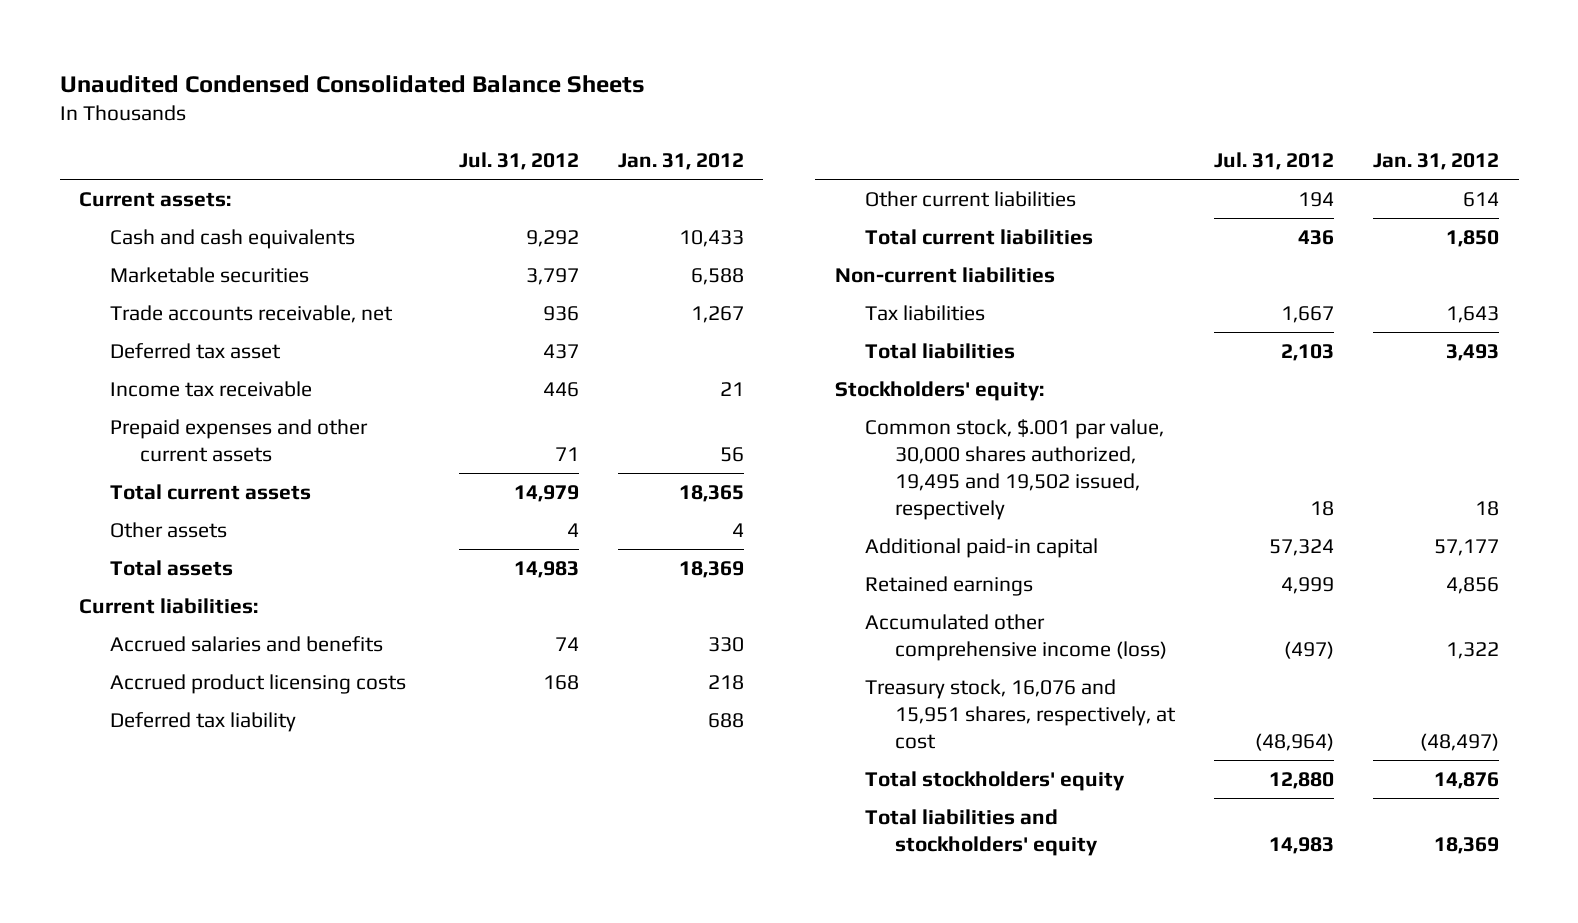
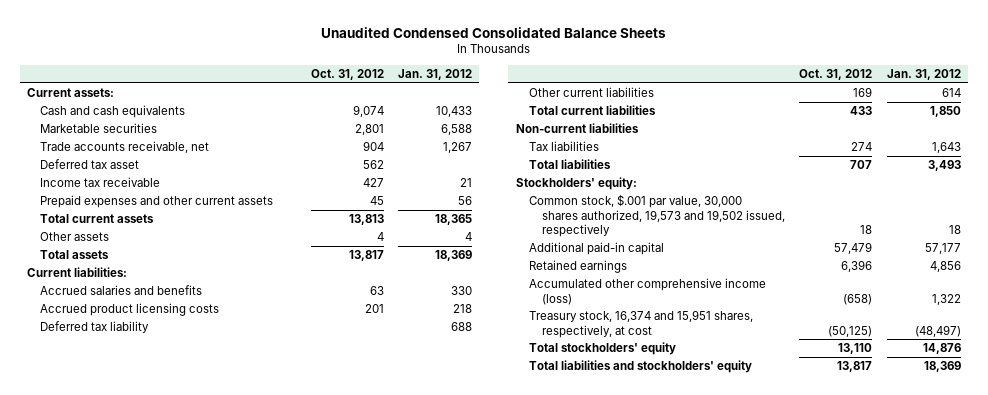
- | Jul. 31, 2012 | Jan. 31, 2012
+ | Oct. 31, 2012 | Jan. 31, 2012
- Common stock, $.001 par value, 30,000 shares authorized, 19,495 and 19,502 issued, respectively | 18 | 18
+ Common stock, $.001 par value, 30,000 shares authorized, 19,573 and 19,502 issued, respectively | 18 | 18
- Treasury stock, 16,076 and 15,951 shares, respectively, at cost | (48,964) | (48,497)
+ Treasury stock, 16,374 and 15,951 shares, respectively, at cost | (50,125) | (48,497)

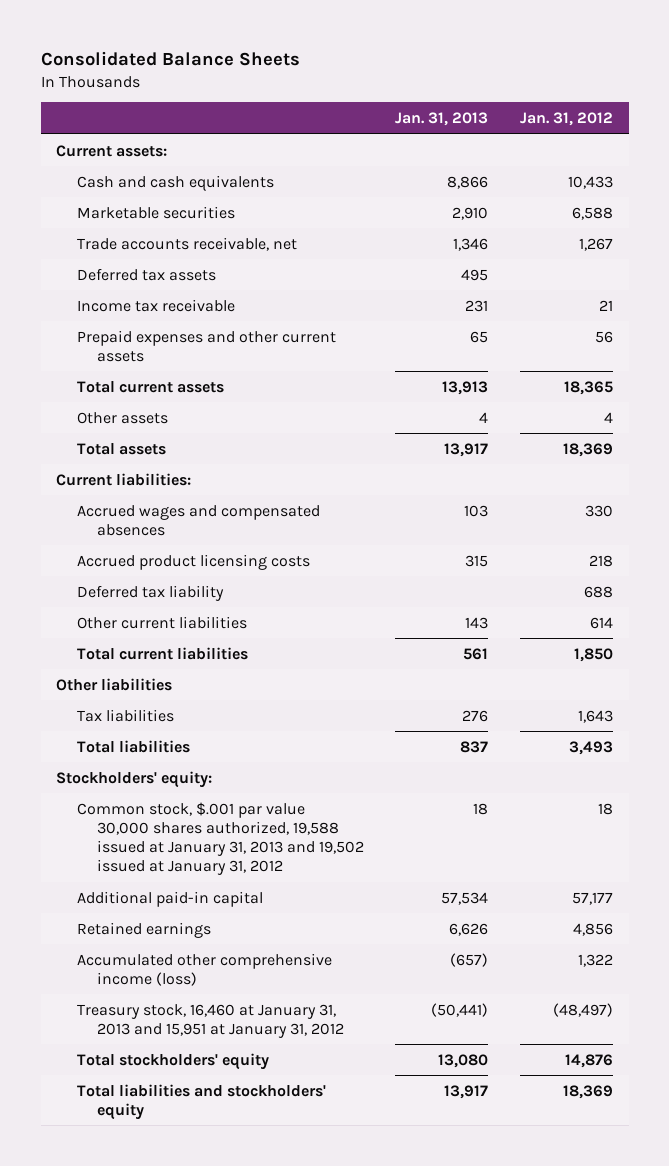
- Unaudited Condensed Consolidated Balance Sheets
+ Consolidated Balance Sheets
- | Oct. 31, 2012 | Jan. 31, 2012
+ | Jan. 31, 2013 | Jan. 31, 2012
- Deferred tax asset | 562 |
+ Deferred tax assets | 495 |
- Accrued salaries and benefits | 63 | 330
+ Accrued wages and compensated absences | 103 | 330
- Non-current liabilities
+ Other liabilities
- Common stock, $.001 par value, 30,000 shares authorized, 19,573 and 19,502 issued, respectively | 18 | 18
+ Common stock, $.001 par value 30,000 shares authorized, 19,588 issued at January 31, 2013 and 19,502 issued at January 31, 2012 | 18 | 18
- Treasury stock, 16,374 and 15,951 shares, respectively, at cost | (50,125) | (48,497)
+ Treasury stock, 16,460 at January 31, 2013 and 15,951 at January 31, 2012 | (50,441) | (48,497)

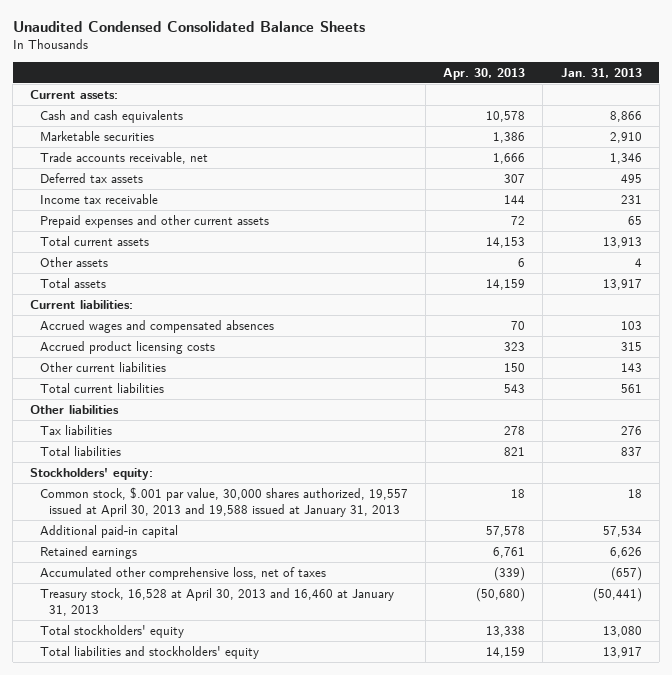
- Consolidated Balance Sheets
+ Unaudited Condensed Consolidated Balance Sheets
- | Jan. 31, 2013 | Jan. 31, 2012
+ | Apr. 30, 2013 | Jan. 31, 2013
- Deferred tax liability | | 688
- Common stock, $.001 par value 30,000 shares authorized, 19,588 issued at January 31, 2013 and 19,502 issued at January 31, 2012 | 18 | 18
+ Common stock, $.001 par value, 30,000 shares authorized, 19,557 issued at April 30, 2013 and 19,588 issued at January 31, 2013 | 18 | 18
- Accumulated other comprehensive income (loss) | (657) | 1,322
- Treasury stock, 16,460 at January 31, 2013 and 15,951 at January 31, 2012 | (50,441) | (48,497)
+ Accumulated other comprehensive loss, net of taxes | (339) | (657)
+ Treasury stock, 16,528 at April 30, 2013 and 16,460 at January 31, 2013 | (50,680) | (50,441)

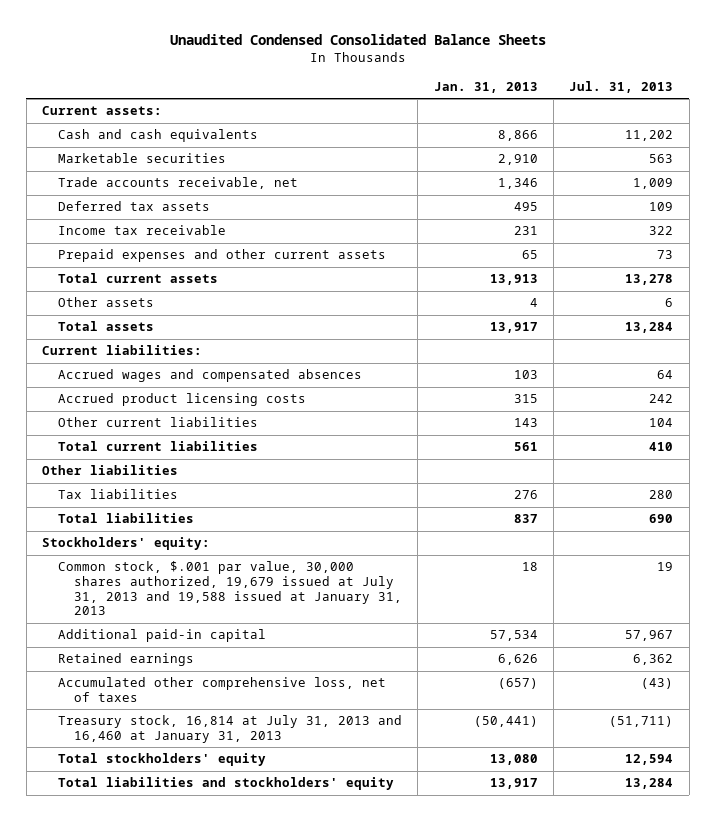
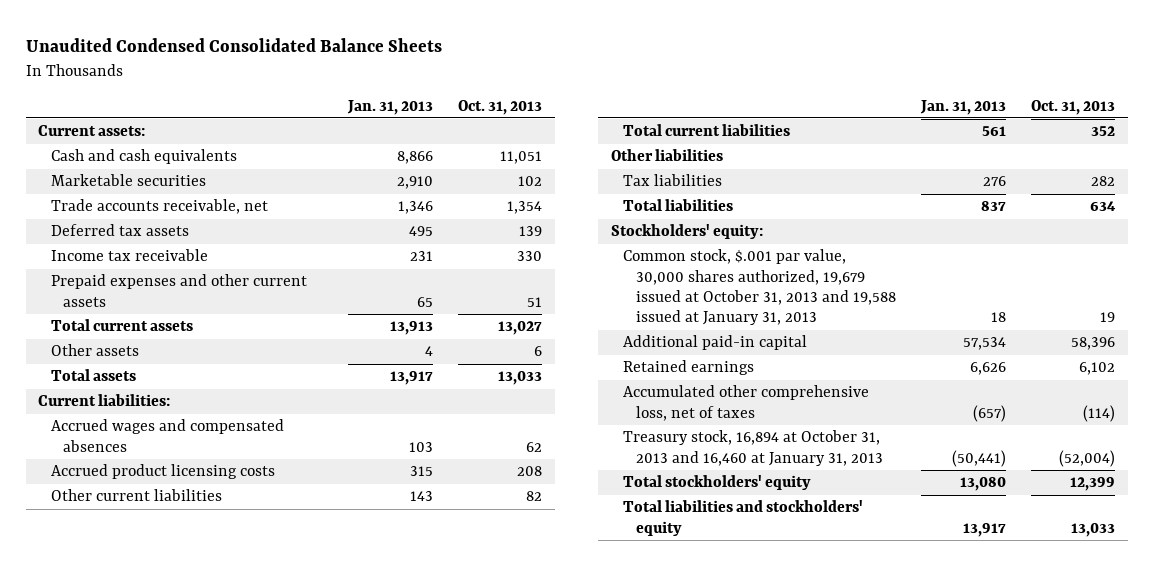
- | Jan. 31, 2013 | Jul. 31, 2013
+ | Jan. 31, 2013 | Oct. 31, 2013
- Common stock, $.001 par value, 30,000 shares authorized, 19,679 issued at July 31, 2013 and 19,588 issued at January 31, 2013 | 18 | 19
+ Common stock, $.001 par value, 30,000 shares authorized, 19,679 issued at October 31, 2013 and 19,588 issued at January 31, 2013 | 18 | 19
- Treasury stock, 16,814 at July 31, 2013 and 16,460 at January 31, 2013 | (50,441) | (51,711)
+ Treasury stock, 16,894 at October 31, 2013 and 16,460 at January 31, 2013 | (50,441) | (52,004)

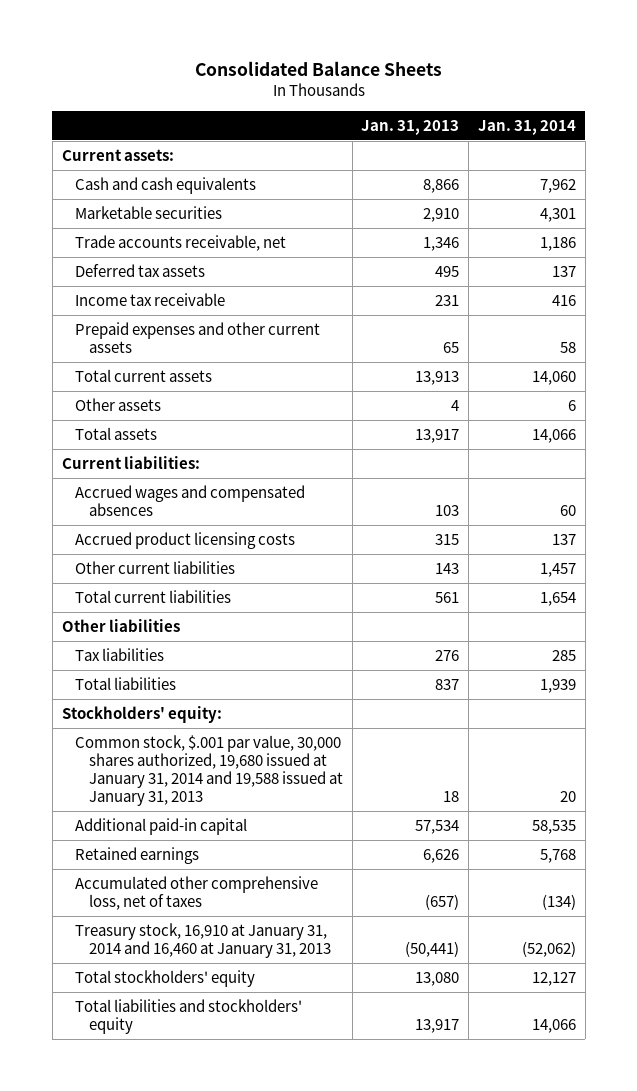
- Unaudited Condensed Consolidated Balance Sheets
+ Consolidated Balance Sheets
- | Jan. 31, 2013 | Oct. 31, 2013
+ | Jan. 31, 2013 | Jan. 31, 2014
- Common stock, $.001 par value, 30,000 shares authorized, 19,679 issued at October 31, 2013 and 19,588 issued at January 31, 2013 | 18 | 19
+ Common stock, $.001 par value, 30,000 shares authorized, 19,680 issued at January 31, 2014 and 19,588 issued at January 31, 2013 | 18 | 20
- Treasury stock, 16,894 at October 31, 2013 and 16,460 at January 31, 2013 | (50,441) | (52,004)
+ Treasury stock, 16,910 at January 31, 2014 and 16,460 at January 31, 2013 | (50,441) | (52,062)

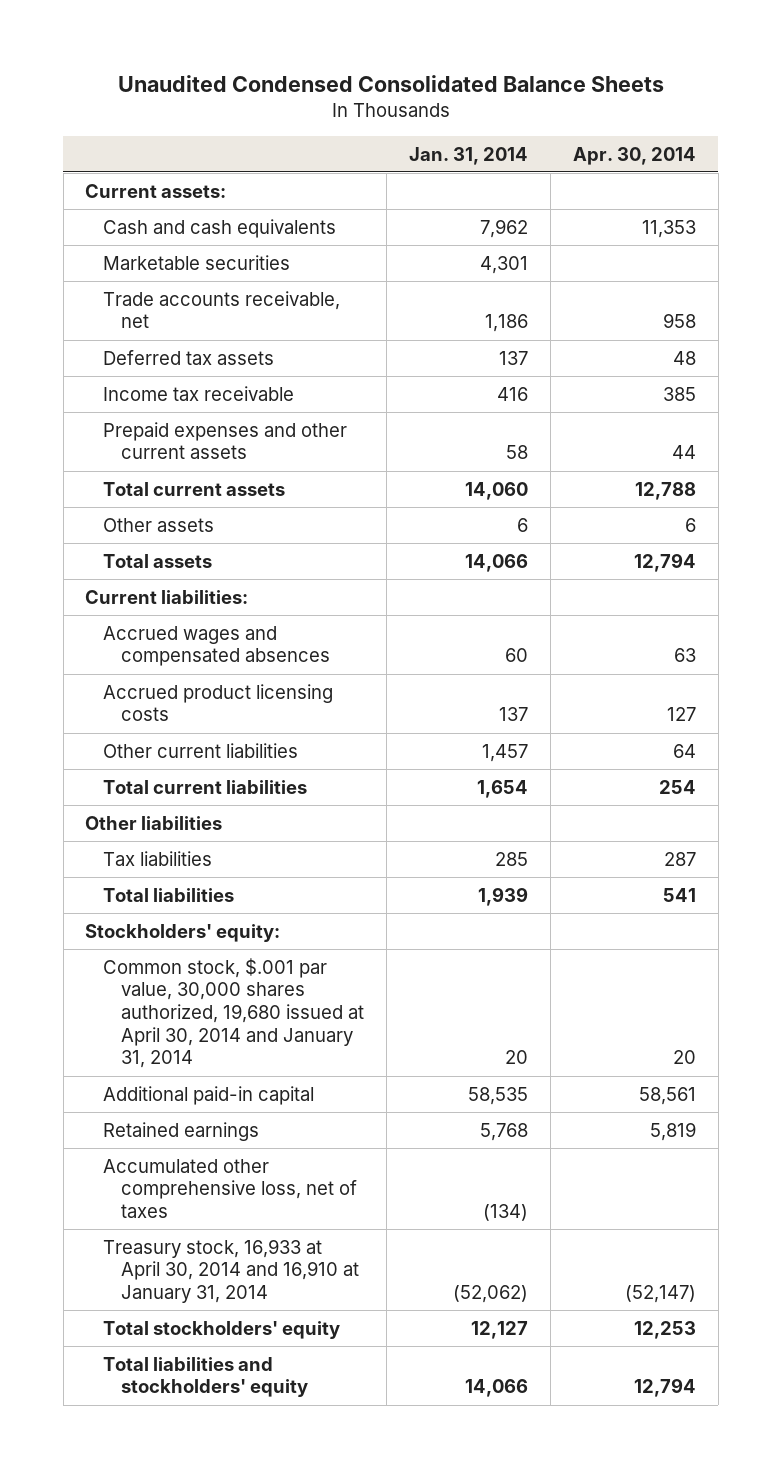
- Consolidated Balance Sheets
+ Unaudited Condensed Consolidated Balance Sheets
- | Jan. 31, 2013 | Jan. 31, 2014
+ | Jan. 31, 2014 | Apr. 30, 2014
- Common stock, $.001 par value, 30,000 shares authorized, 19,680 issued at January 31, 2014 and 19,588 issued at January 31, 2013 | 18 | 20
+ Common stock, $.001 par value, 30,000 shares authorized, 19,680 issued at April 30, 2014 and January 31, 2014 | 20 | 20
- Treasury stock, 16,910 at January 31, 2014 and 16,460 at January 31, 2013 | (50,441) | (52,062)
+ Treasury stock, 16,933 at April 30, 2014 and 16,910 at January 31, 2014 | (52,062) | (52,147)

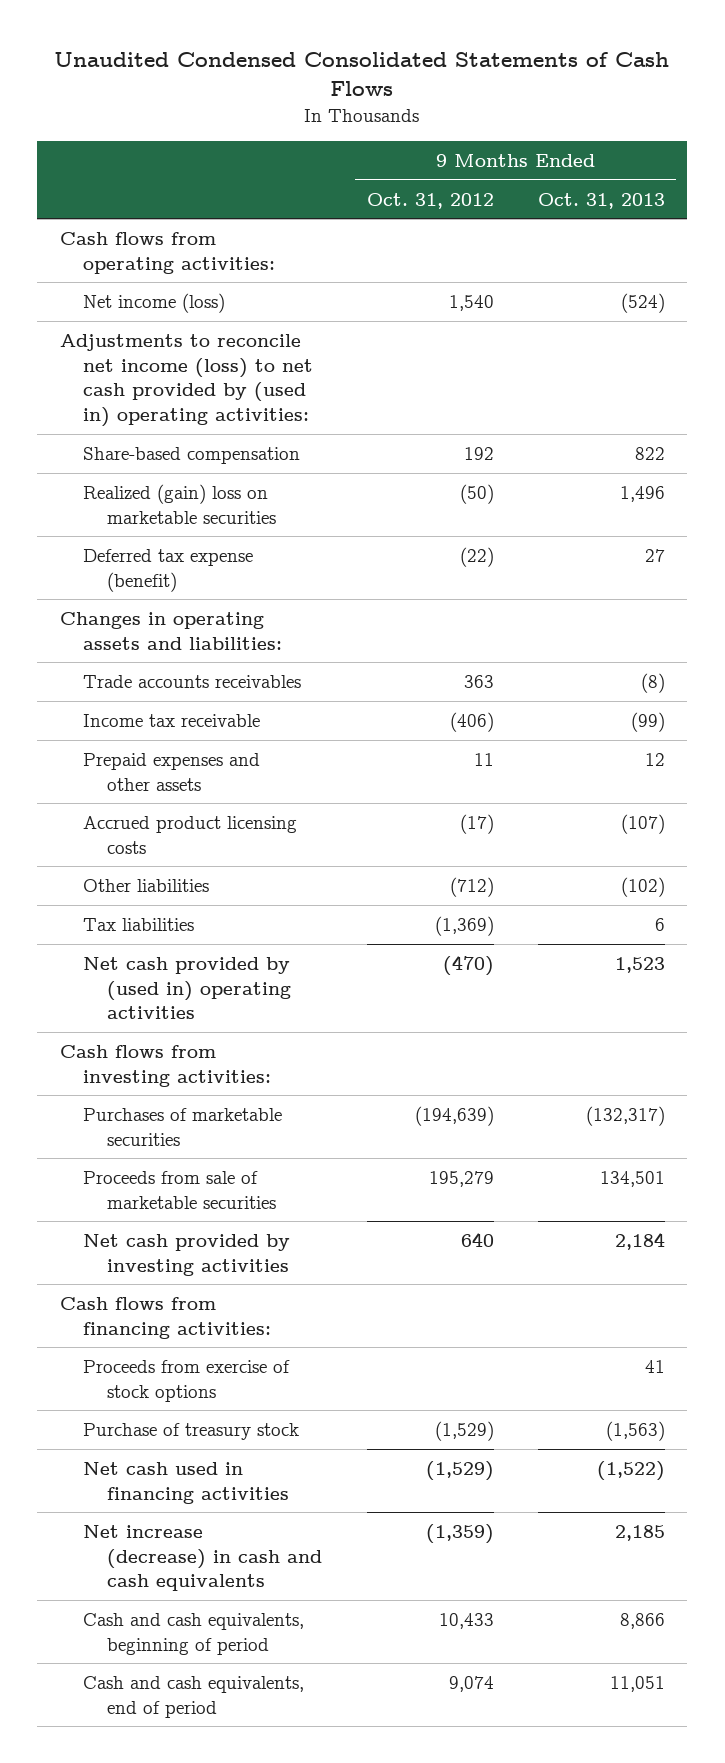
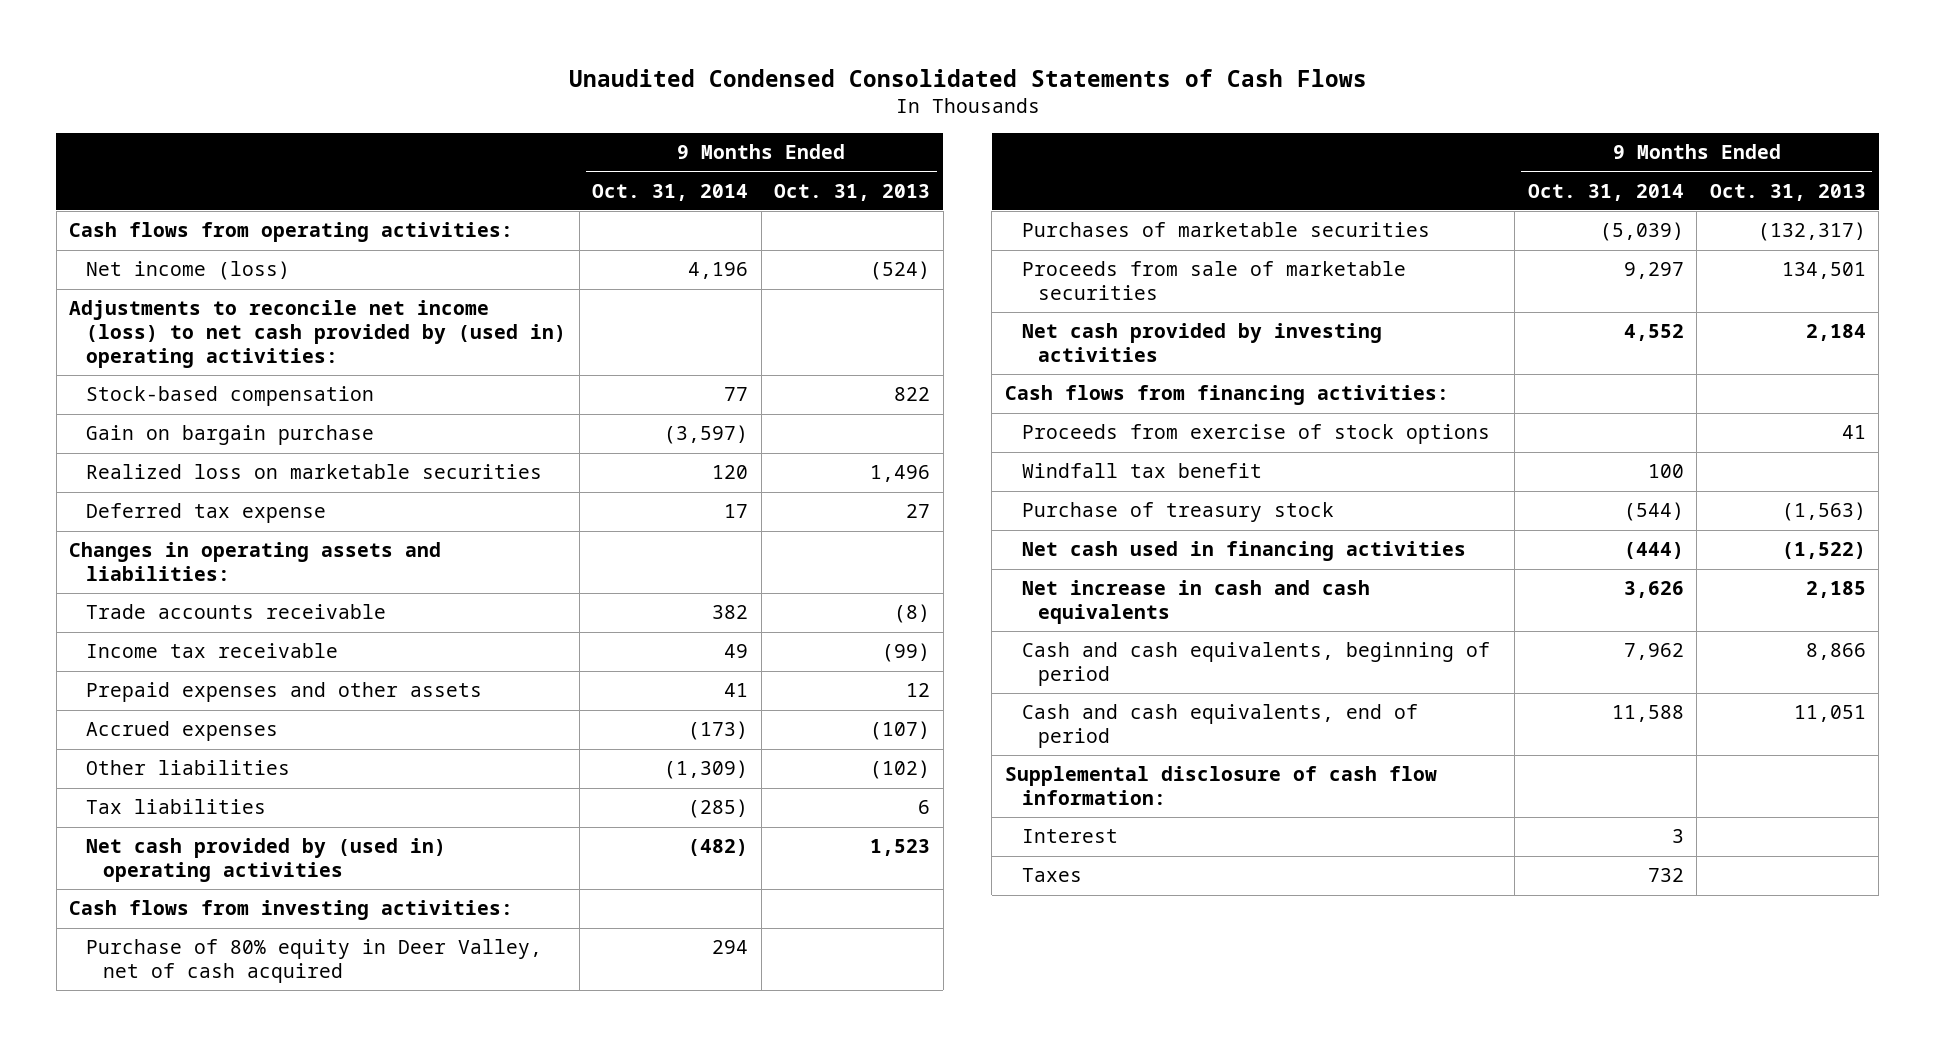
- | 9 Months Ended Oct. 31, 2012 | 9 Months Ended Oct. 31, 2013
+ | 9 Months Ended Oct. 31, 2014 | 9 Months Ended Oct. 31, 2013
- Share-based compensation | 192 | 822
- Realized (gain) loss on marketable securities | (50) | 1,496
- Deferred tax expense (benefit) | (22) | 27
+ Stock-based compensation | 77 | 822
+ Gain on bargain purchase | (3,597) |
+ Realized loss on marketable securities | 120 | 1,496
+ Deferred tax expense | 17 | 27
- Trade accounts receivables | 363 | (8)
+ Trade accounts receivable | 382 | (8)
- Accrued product licensing costs | (17) | (107)
+ Accrued expenses | (173) | (107)
+ Purchase of 80% equity in Deer Valley, net of cash acquired | 294 |
+ Windfall tax benefit | 100 |
- Net increase (decrease) in cash and cash equivalents | (1,359) | 2,185
+ Net increase in cash and cash equivalents | 3,626 | 2,185
+ Supplemental disclosure of cash flow information:
+ Interest | 3 |
+ Taxes | 732 |

